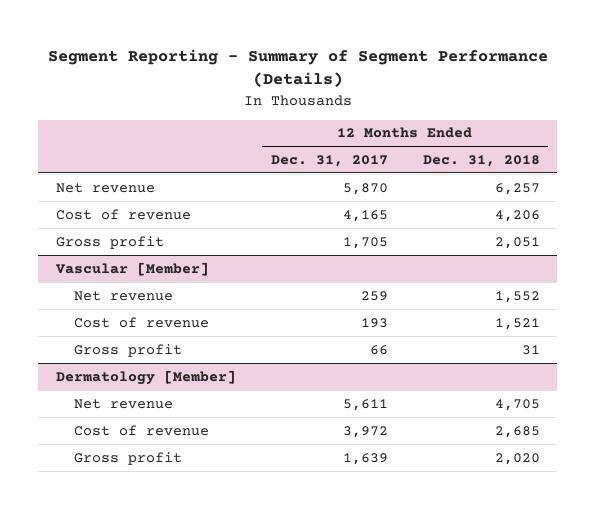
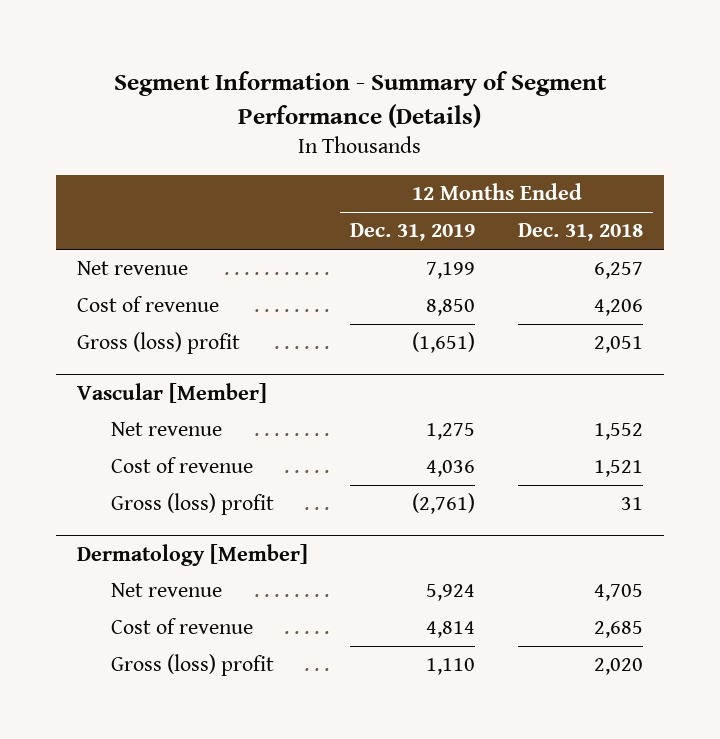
- Segment Reporting - Summary of Segment Performance (Details)
+ Segment Information - Summary of Segment Performance (Details)
- | 12 Months Ended Dec. 31, 2017 | 12 Months Ended Dec. 31, 2018
+ | 12 Months Ended Dec. 31, 2019 | 12 Months Ended Dec. 31, 2018
- Gross profit | 1,705 | 2,051
+ Gross (loss) profit | (1,651) | 2,051
@ Vascular [Member]
- Gross profit | 66 | 31
+ Gross (loss) profit | (2,761) | 31
@ Dermatology [Member]
- Gross profit | 1,639 | 2,020
+ Gross (loss) profit | 1,110 | 2,020

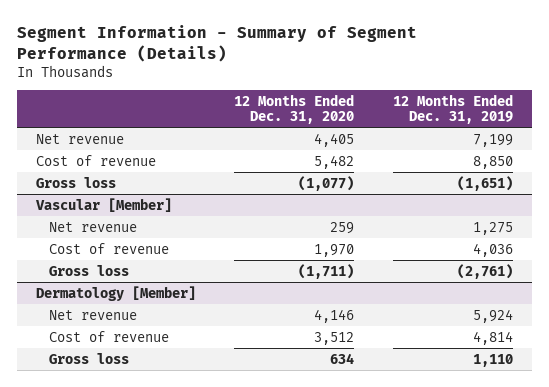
- | 12 Months Ended Dec. 31, 2019 | 12 Months Ended Dec. 31, 2018
+ | 12 Months Ended Dec. 31, 2020 | 12 Months Ended Dec. 31, 2019
- Gross (loss) profit | (1,651) | 2,051
+ Gross loss | (1,077) | (1,651)
@ Vascular [Member]
- Gross (loss) profit | (2,761) | 31
+ Gross loss | (1,711) | (2,761)
@ Dermatology [Member]
- Gross (loss) profit | 1,110 | 2,020
+ Gross loss | 634 | 1,110

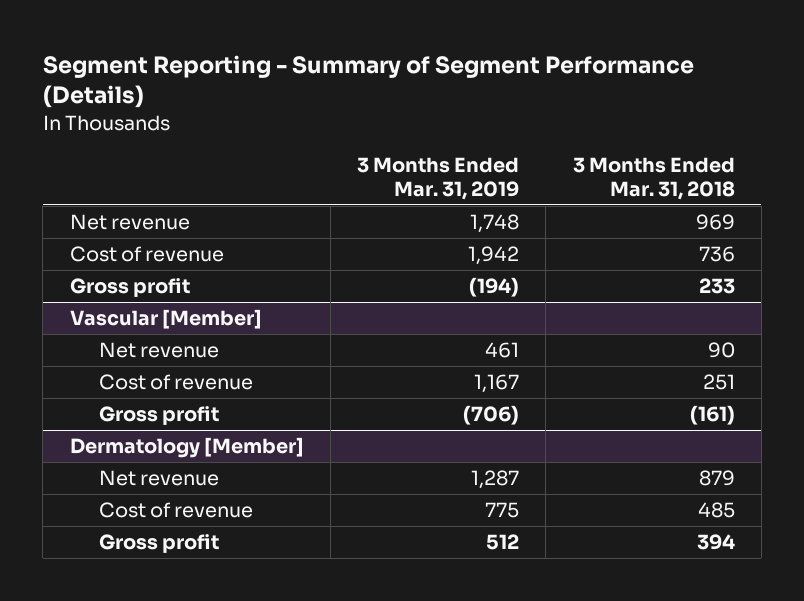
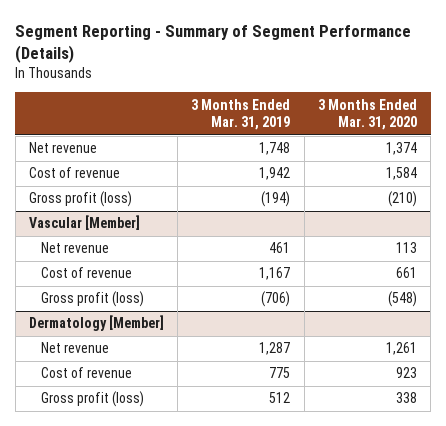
- | 3 Months Ended Mar. 31, 2019 | 3 Months Ended Mar. 31, 2018
+ | 3 Months Ended Mar. 31, 2019 | 3 Months Ended Mar. 31, 2020
- Gross profit | (194) | 233
+ Gross profit (loss) | (194) | (210)
@ Vascular [Member]
- Gross profit | (706) | (161)
+ Gross profit (loss) | (706) | (548)
@ Dermatology [Member]
- Gross profit | 512 | 394
+ Gross profit (loss) | 512 | 338

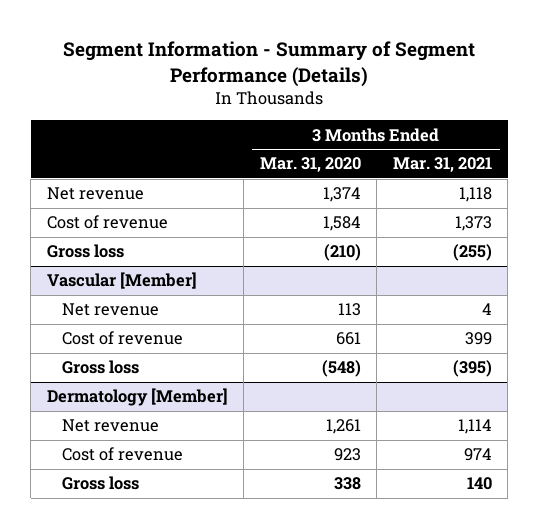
- Segment Reporting - Summary of Segment Performance (Details)
+ Segment Information - Summary of Segment Performance (Details)
- | 3 Months Ended Mar. 31, 2019 | 3 Months Ended Mar. 31, 2020
+ | 3 Months Ended Mar. 31, 2020 | 3 Months Ended Mar. 31, 2021
- Gross profit (loss) | (194) | (210)
+ Gross loss | (210) | (255)
@ Vascular [Member]
- Gross profit (loss) | (706) | (548)
+ Gross loss | (548) | (395)
@ Dermatology [Member]
- Gross profit (loss) | 512 | 338
+ Gross loss | 338 | 140

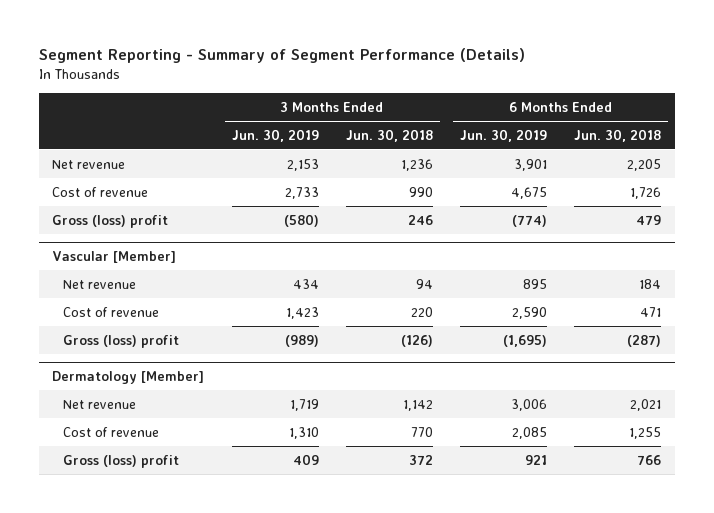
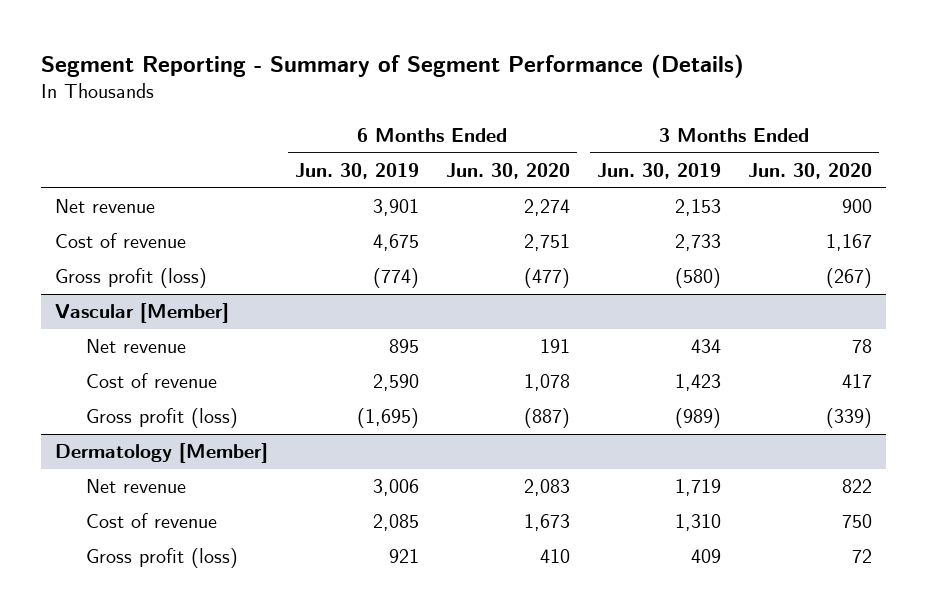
- | 3 Months Ended Jun. 30, 2019 | 3 Months Ended Jun. 30, 2018 | 6 Months Ended Jun. 30, 2019 | 6 Months Ended Jun. 30, 2018
+ | 6 Months Ended Jun. 30, 2019 | 6 Months Ended Jun. 30, 2020 | 3 Months Ended Jun. 30, 2019 | 3 Months Ended Jun. 30, 2020
- Gross (loss) profit | (580) | 246 | (774) | 479
+ Gross profit (loss) | (774) | (477) | (580) | (267)
@ Vascular [Member]
- Gross (loss) profit | (989) | (126) | (1,695) | (287)
+ Gross profit (loss) | (1,695) | (887) | (989) | (339)
@ Dermatology [Member]
- Gross (loss) profit | 409 | 372 | 921 | 766
+ Gross profit (loss) | 921 | 410 | 409 | 72

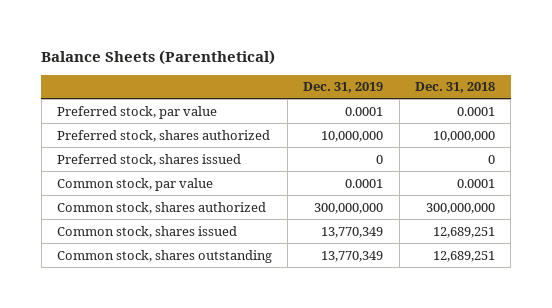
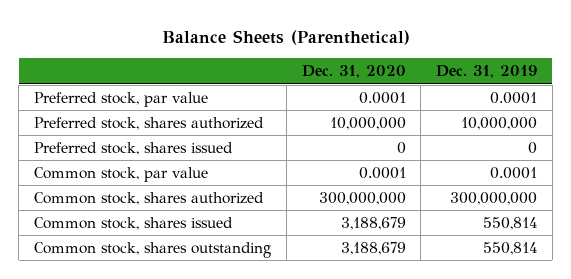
- | Dec. 31, 2019 | Dec. 31, 2018
+ | Dec. 31, 2020 | Dec. 31, 2019
- Common stock, shares issued | 13,770,349 | 12,689,251
- Common stock, shares outstanding | 13,770,349 | 12,689,251
+ Common stock, shares issued | 3,188,679 | 550,814
+ Common stock, shares outstanding | 3,188,679 | 550,814

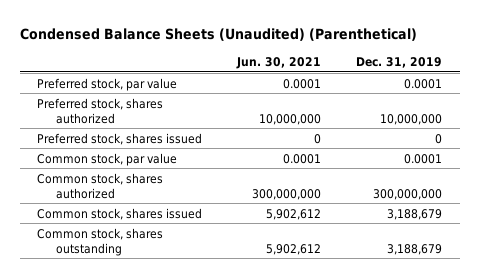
- Balance Sheets (Parenthetical)
+ Condensed Balance Sheets (Unaudited) (Parenthetical)
- | Dec. 31, 2020 | Dec. 31, 2019
+ | Jun. 30, 2021 | Dec. 31, 2019
- Common stock, shares issued | 3,188,679 | 550,814
- Common stock, shares outstanding | 3,188,679 | 550,814
+ Common stock, shares issued | 5,902,612 | 3,188,679
+ Common stock, shares outstanding | 5,902,612 | 3,188,679

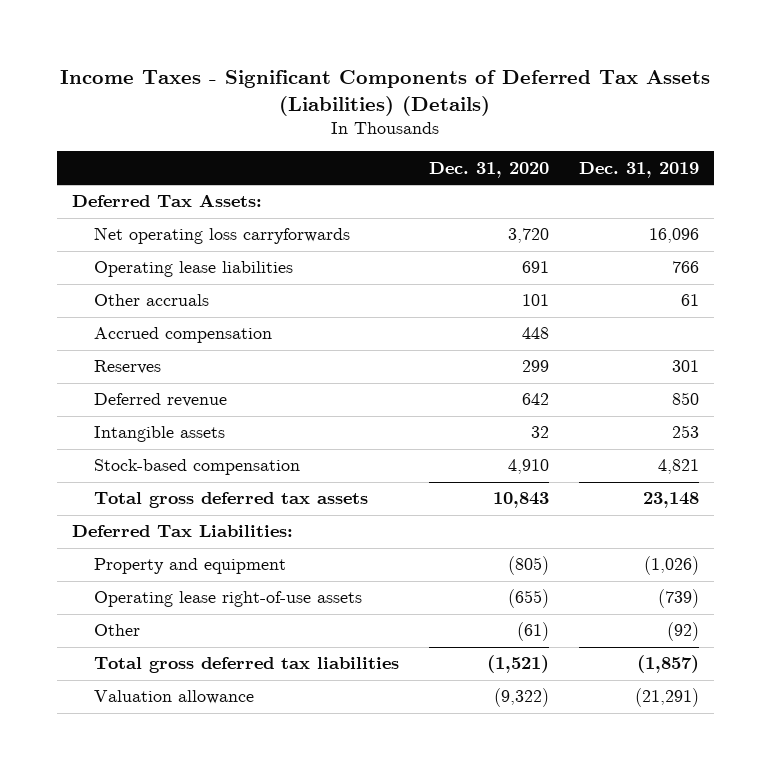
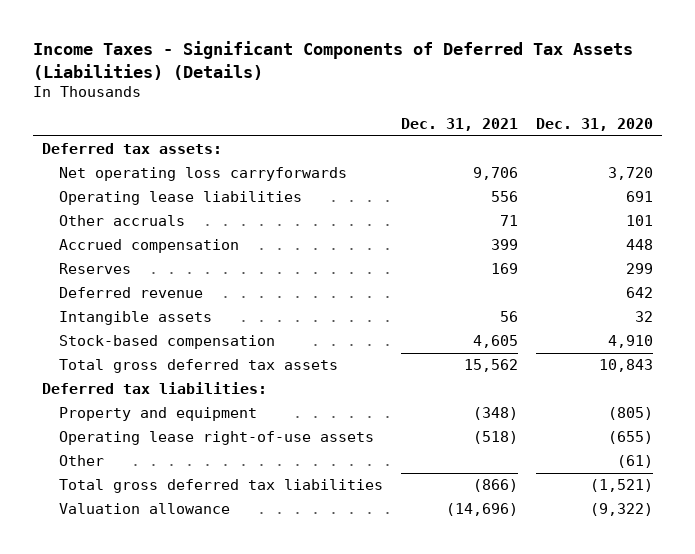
- | Dec. 31, 2020 | Dec. 31, 2019
+ | Dec. 31, 2021 | Dec. 31, 2020
- Deferred Tax Assets:
+ Deferred tax assets:
- Deferred Tax Liabilities:
+ Deferred tax liabilities:

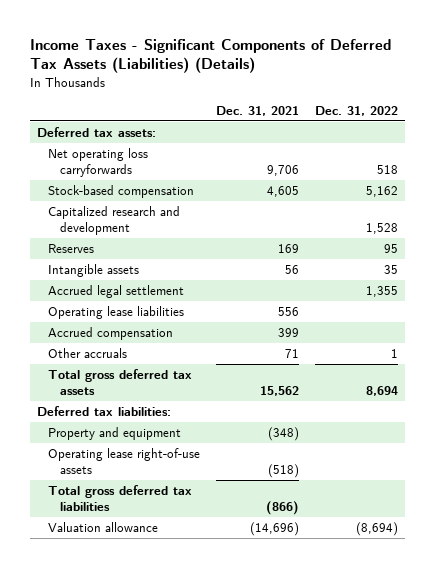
- | Dec. 31, 2021 | Dec. 31, 2020
+ | Dec. 31, 2021 | Dec. 31, 2022
moved up: Stock-based compensation | 4,605 | 5,162
+ Capitalized research and development | | 1,528
- Deferred revenue | | 642
+ Accrued legal settlement | | 1,355
moved down: Operating lease liabilities | 556 |
moved down: Accrued compensation | 399 |
moved down: Other accruals | 71 | 1
- Other | | (61)

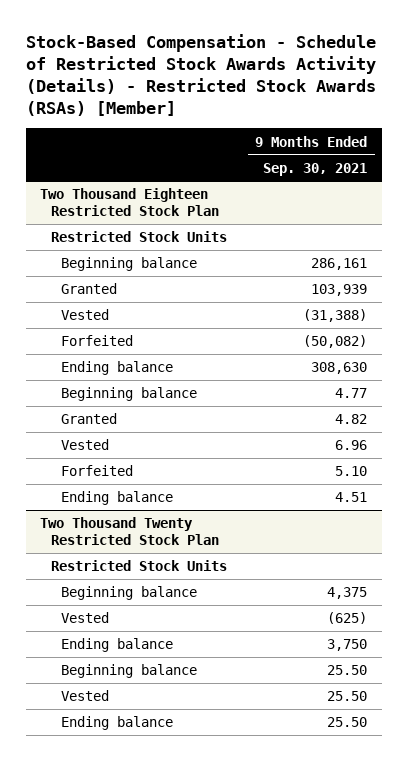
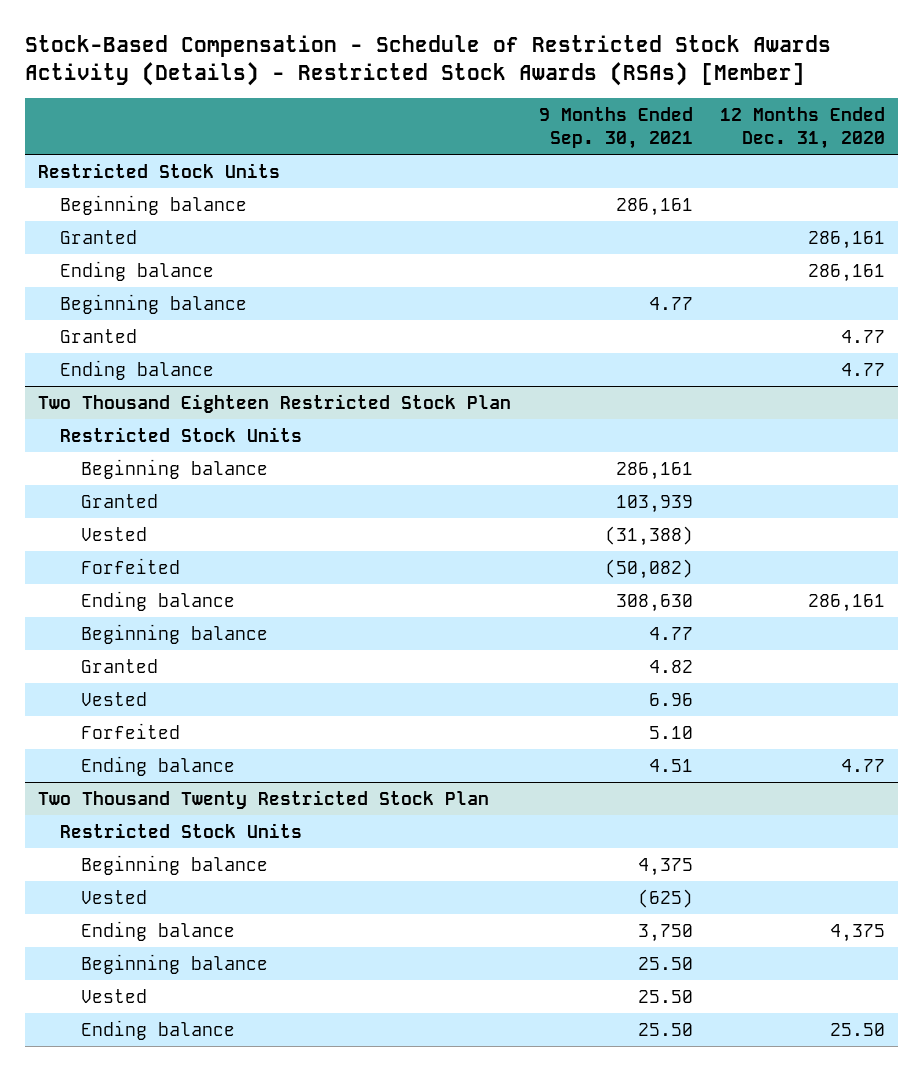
- | 9 Months Ended Sep. 30, 2021
+ | 9 Months Ended Sep. 30, 2021 | 12 Months Ended Dec. 31, 2020
+ Restricted Stock Units
+ Beginning balance | 286,161 |
+ Granted | | 286,161
+ Ending balance | | 286,161
+ Beginning balance | 4.77 |
+ Granted | | 4.77
+ Ending balance | | 4.77

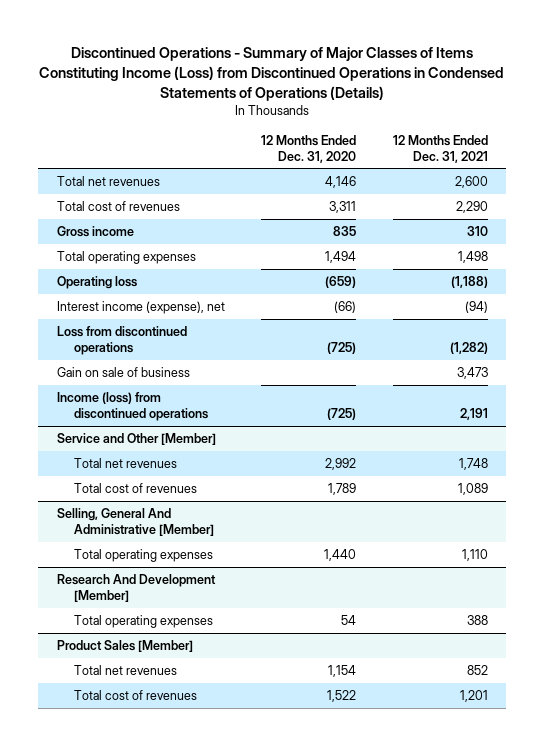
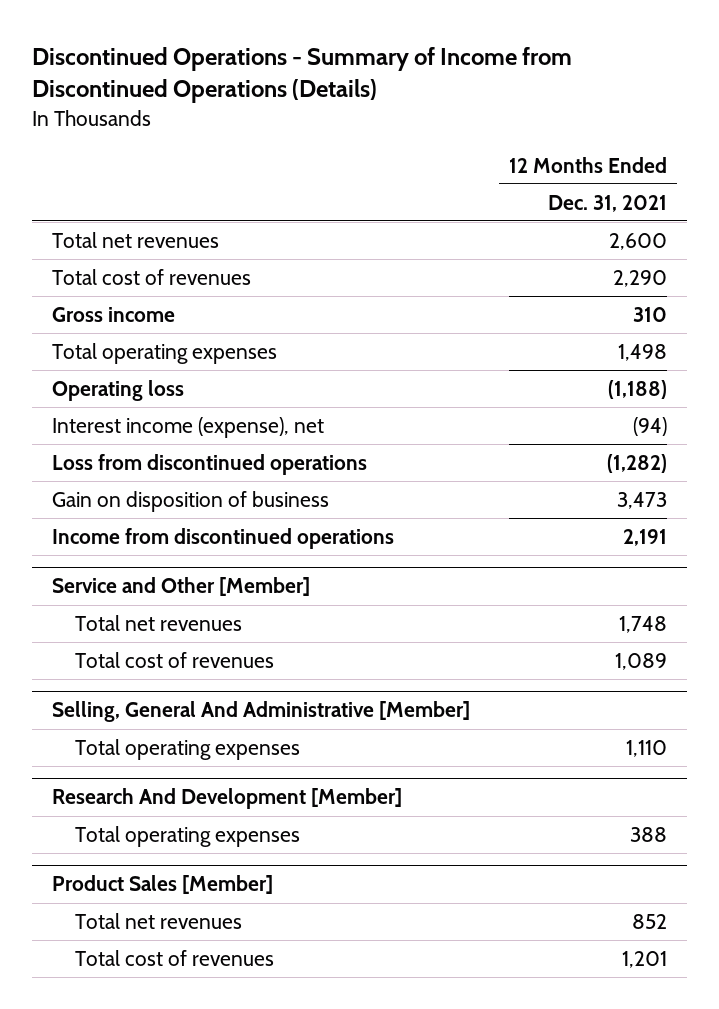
- Discontinued Operations - Summary of Major Classes of Items Constituting Income (Loss) from Discontinued Operations in Condensed Statements of Operations (Details)
+ Discontinued Operations - Summary of Income from Discontinued Operations (Details)
- | 12 Months Ended Dec. 31, 2020 | 12 Months Ended Dec. 31, 2021
+ | 12 Months Ended Dec. 31, 2021
- Gain on sale of business | | 3,473
- Income (loss) from discontinued operations | (725) | 2,191
+ Gain on disposition of business | 3,473
+ Income from discontinued operations | 2,191

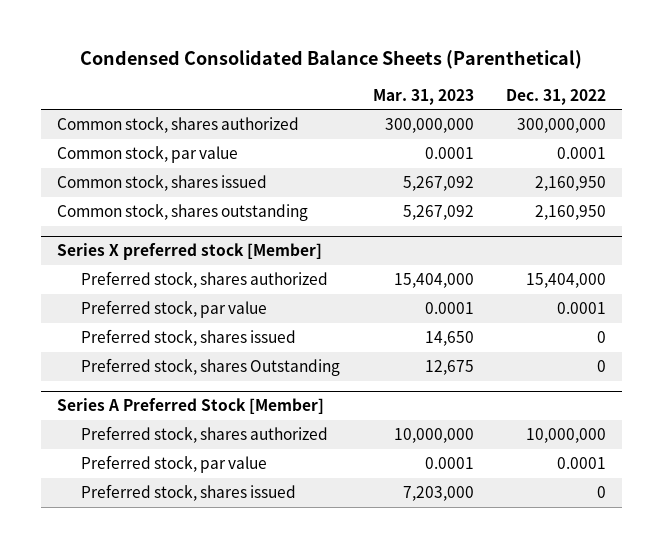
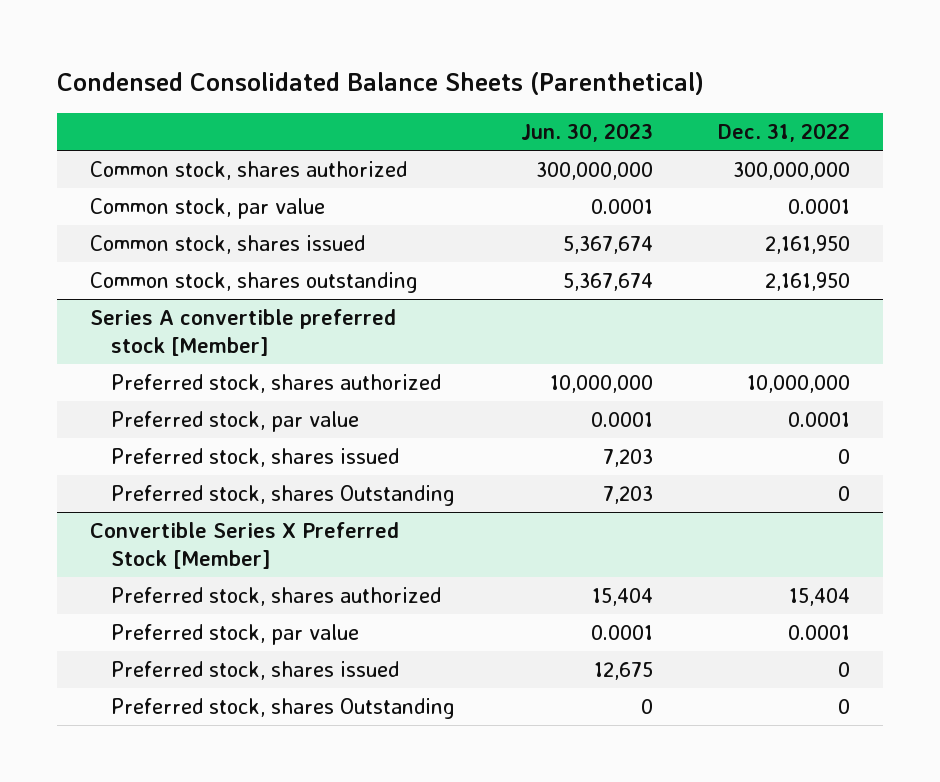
- | Mar. 31, 2023 | Dec. 31, 2022
+ | Jun. 30, 2023 | Dec. 31, 2022
- Common stock, shares issued | 5,267,092 | 2,160,950
- Common stock, shares outstanding | 5,267,092 | 2,160,950
- Series X preferred stock [Member]
- Preferred stock, shares authorized | 15,404,000 | 15,404,000
+ Common stock, shares issued | 5,367,674 | 2,161,950
+ Common stock, shares outstanding | 5,367,674 | 2,161,950
+ Series A convertible preferred stock [Member]
+ Preferred stock, shares authorized | 10,000,000 | 10,000,000
- Series A Preferred Stock [Member]
- Preferred stock, shares authorized | 10,000,000 | 10,000,000
+ Convertible Series X Preferred Stock [Member]
+ Preferred stock, shares authorized | 15,404 | 15,404
+ Preferred stock, shares Outstanding | 0 | 0

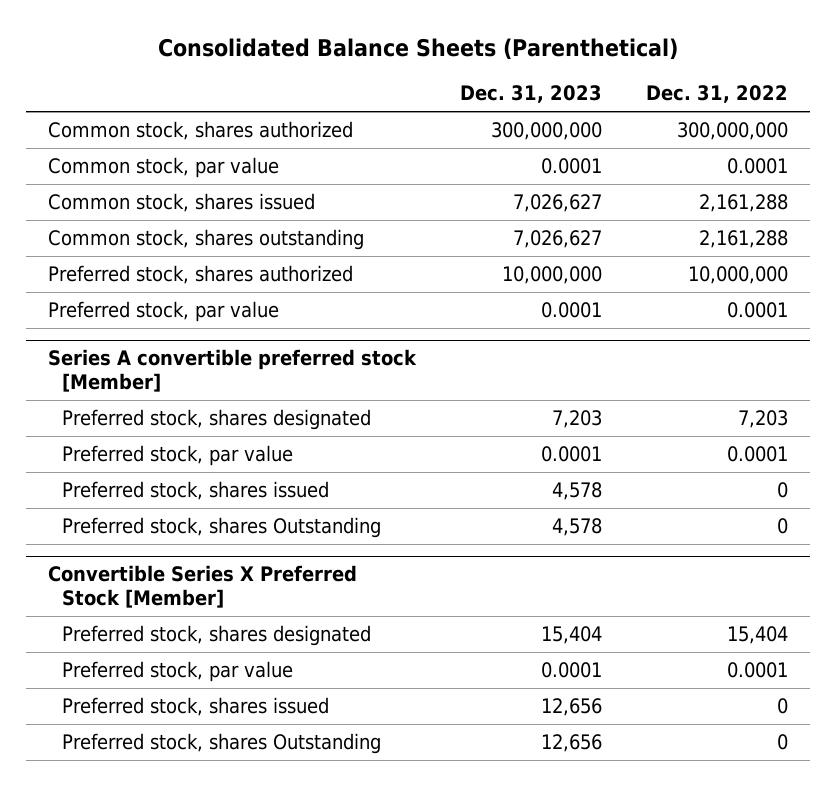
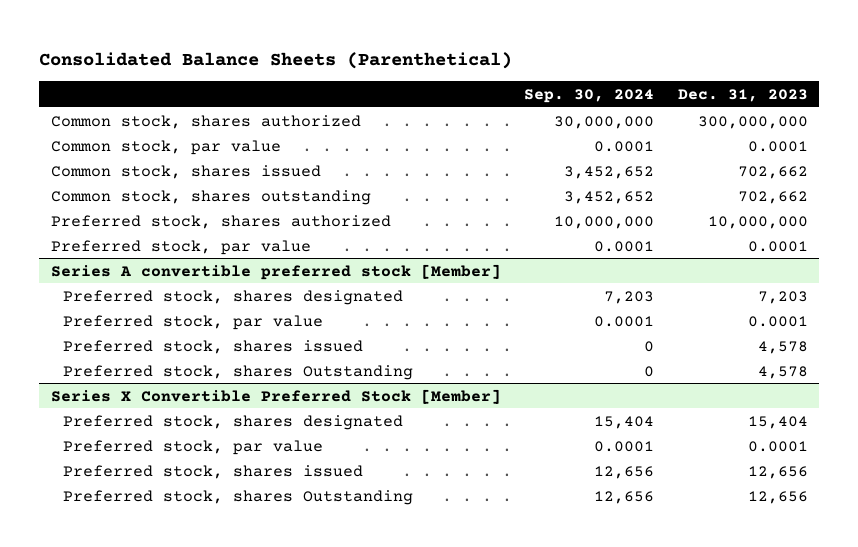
- | Dec. 31, 2023 | Dec. 31, 2022
+ | Sep. 30, 2024 | Dec. 31, 2023
- Common stock, shares issued | 7,026,627 | 2,161,288
- Common stock, shares outstanding | 7,026,627 | 2,161,288
+ Common stock, shares issued | 3,452,652 | 702,662
+ Common stock, shares outstanding | 3,452,652 | 702,662
- Convertible Series X Preferred Stock [Member]
+ Series X Convertible Preferred Stock [Member]

